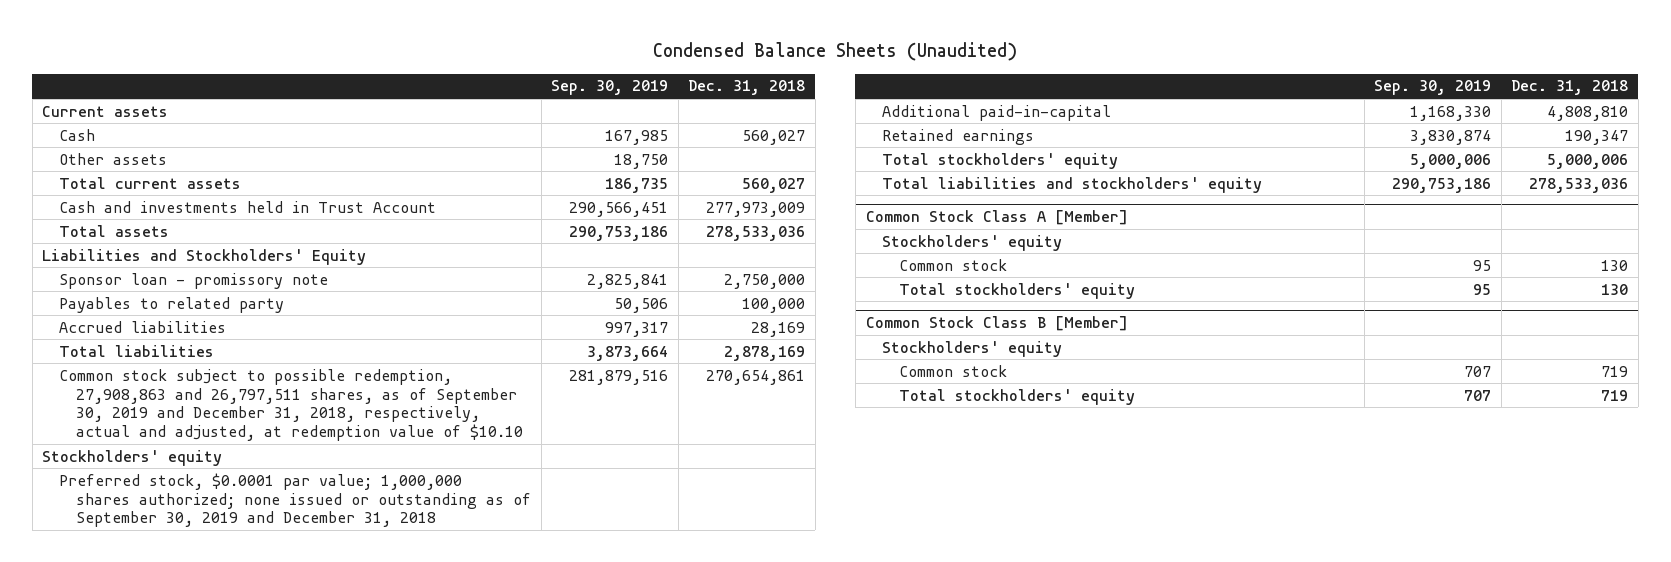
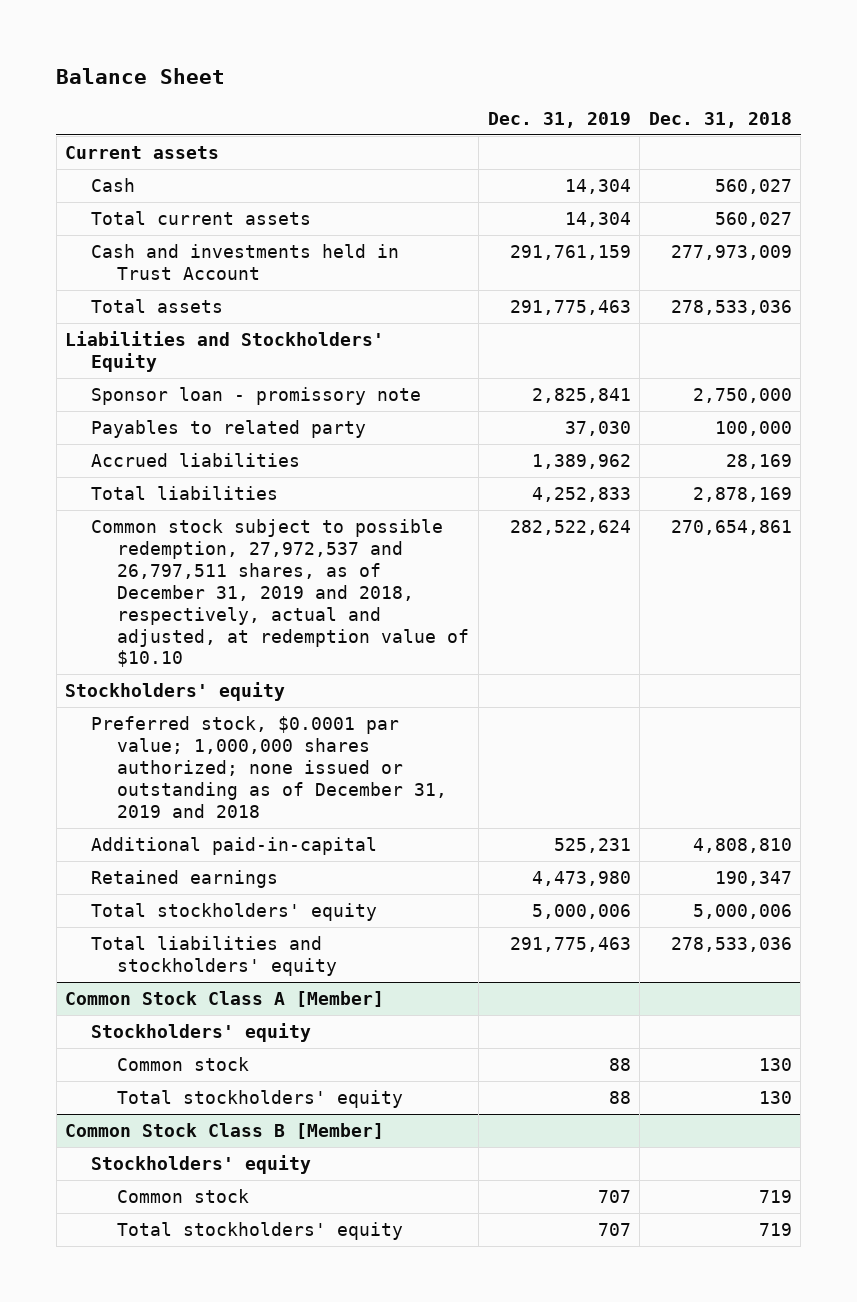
- Condensed Balance Sheets (Unaudited)
+ Balance Sheet
- | Sep. 30, 2019 | Dec. 31, 2018
+ | Dec. 31, 2019 | Dec. 31, 2018
- Other assets | 18,750 |
- Common stock subject to possible redemption, 27,908,863 and 26,797,511 shares, as of September 30, 2019 and December 31, 2018, respectively, actual and adjusted, at redemption value of $10.10 | 281,879,516 | 270,654,861
+ Common stock subject to possible redemption, 27,972,537 and 26,797,511 shares, as of December 31, 2019 and 2018, respectively, actual and adjusted, at redemption value of $10.10 | 282,522,624 | 270,654,861
- Preferred stock, $0.0001 par value; 1,000,000 shares authorized; none issued or outstanding as of September 30, 2019 and December 31, 2018
+ Preferred stock, $0.0001 par value; 1,000,000 shares authorized; none issued or outstanding as of December 31, 2019 and 2018

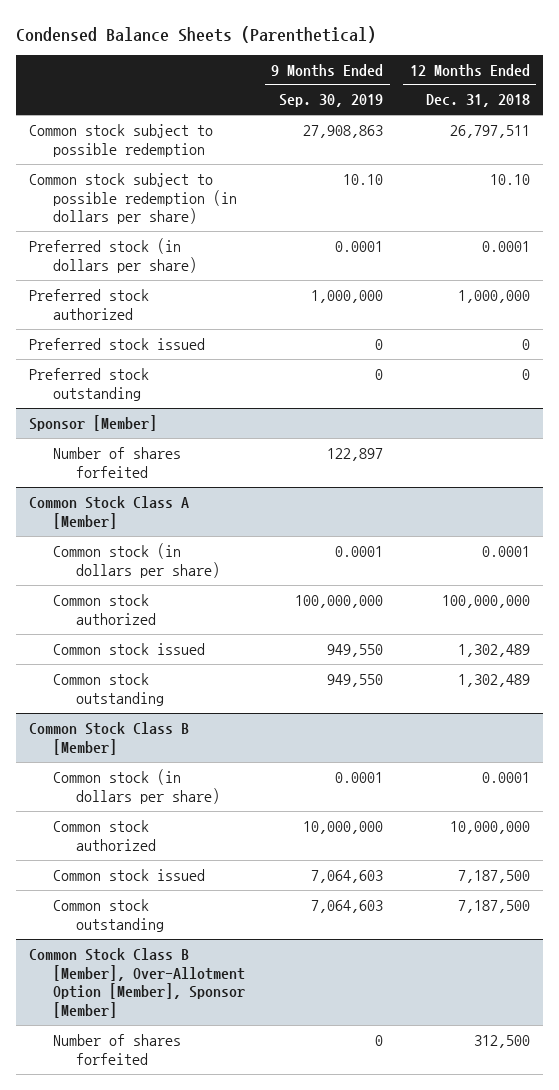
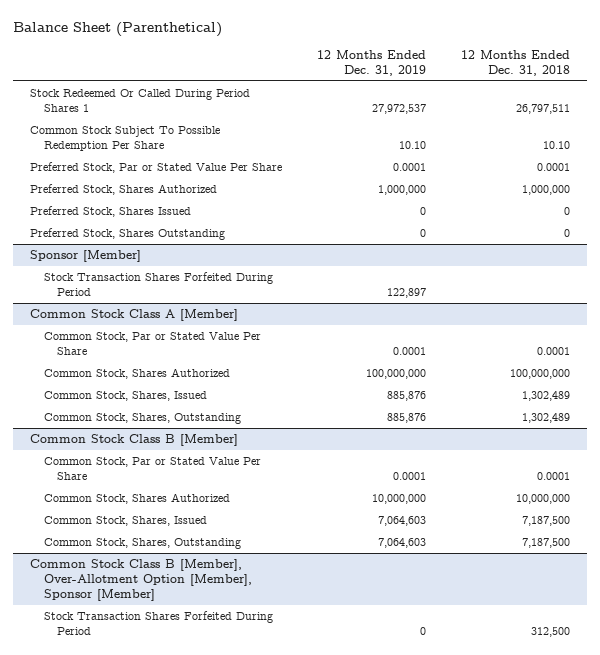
- Condensed Balance Sheets (Parenthetical)
+ Balance Sheet (Parenthetical)
- | 9 Months Ended Sep. 30, 2019 | 12 Months Ended Dec. 31, 2018
+ | 12 Months Ended Dec. 31, 2019 | 12 Months Ended Dec. 31, 2018
- Common stock subject to possible redemption | 27,908,863 | 26,797,511
- Common stock subject to possible redemption (in dollars per share) | 10.10 | 10.10
- Preferred stock (in dollars per share) | 0.0001 | 0.0001
- Preferred stock authorized | 1,000,000 | 1,000,000
- Preferred stock issued | 0 | 0
- Preferred stock outstanding | 0 | 0
+ Stock Redeemed Or Called During Period Shares 1 | 27,972,537 | 26,797,511
+ Common Stock Subject To Possible Redemption Per Share | 10.10 | 10.10
+ Preferred Stock, Par or Stated Value Per Share | 0.0001 | 0.0001
+ Preferred Stock, Shares Authorized | 1,000,000 | 1,000,000
+ Preferred Stock, Shares Issued | 0 | 0
+ Preferred Stock, Shares Outstanding | 0 | 0
@ Sponsor [Member]
- Number of shares forfeited | 122,897 |
+ Stock Transaction Shares Forfeited During Period | 122,897 |
@ Common Stock Class A [Member]
- Common stock (in dollars per share) | 0.0001 | 0.0001
- Common stock authorized | 100,000,000 | 100,000,000
- Common stock issued | 949,550 | 1,302,489
- Common stock outstanding | 949,550 | 1,302,489
+ Common Stock, Par or Stated Value Per Share | 0.0001 | 0.0001
+ Common Stock, Shares Authorized | 100,000,000 | 100,000,000
+ Common Stock, Shares, Issued | 885,876 | 1,302,489
+ Common Stock, Shares, Outstanding | 885,876 | 1,302,489
@ Common Stock Class B [Member]
- Common stock (in dollars per share) | 0.0001 | 0.0001
- Common stock authorized | 10,000,000 | 10,000,000
- Common stock issued | 7,064,603 | 7,187,500
- Common stock outstanding | 7,064,603 | 7,187,500
+ Common Stock, Par or Stated Value Per Share | 0.0001 | 0.0001
+ Common Stock, Shares Authorized | 10,000,000 | 10,000,000
+ Common Stock, Shares, Issued | 7,064,603 | 7,187,500
+ Common Stock, Shares, Outstanding | 7,064,603 | 7,187,500
@ Common Stock Class B [Member], Over-Allotment Option [Member], Sponsor [Member]
- Number of shares forfeited | 0 | 312,500
+ Stock Transaction Shares Forfeited During Period | 0 | 312,500

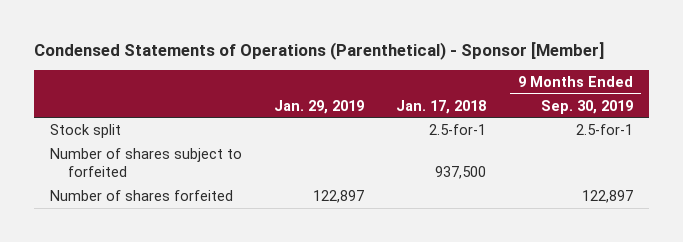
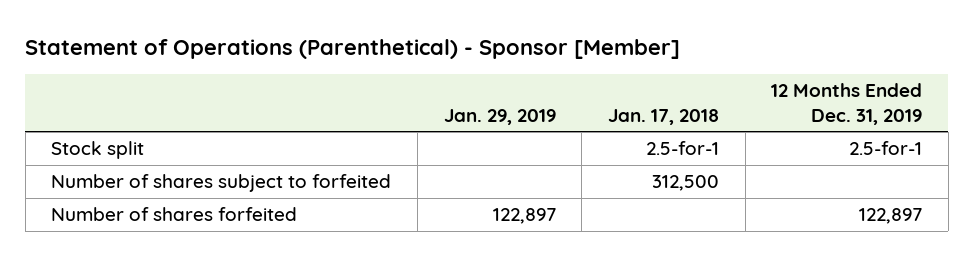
- Condensed Statements of Operations (Parenthetical) - Sponsor [Member]
+ Statement of Operations (Parenthetical) - Sponsor [Member]
- | Jan. 29, 2019 | Jan. 17, 2018 | 9 Months Ended Sep. 30, 2019
+ | Jan. 29, 2019 | Jan. 17, 2018 | 12 Months Ended Dec. 31, 2019
- Number of shares subject to forfeited | | 937,500 |
+ Number of shares subject to forfeited | | 312,500 |

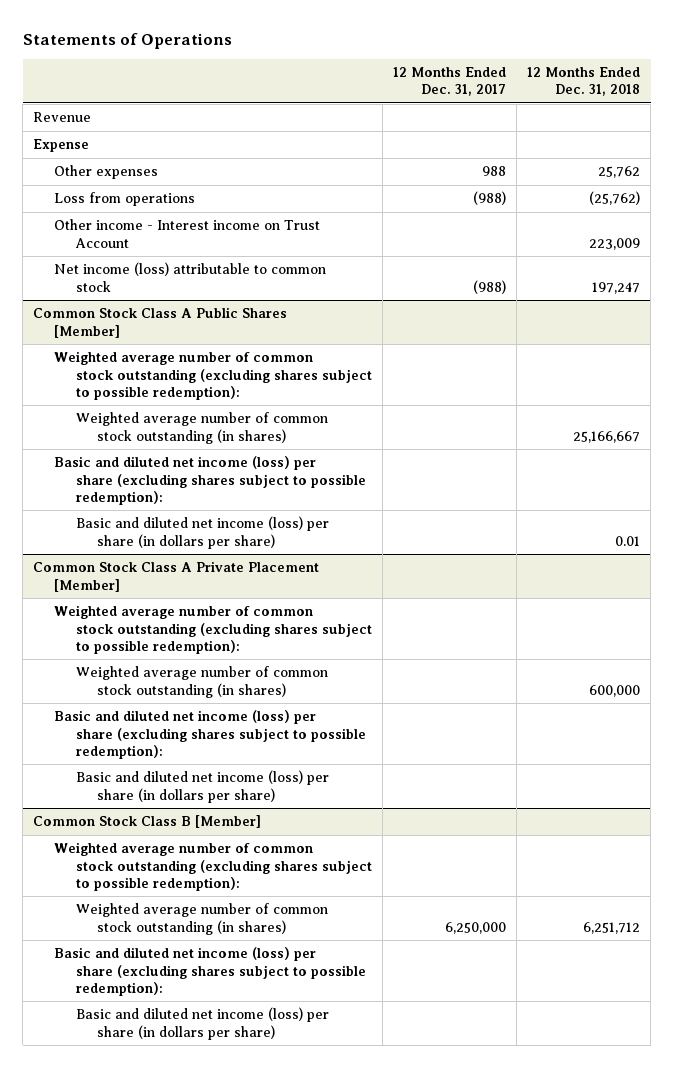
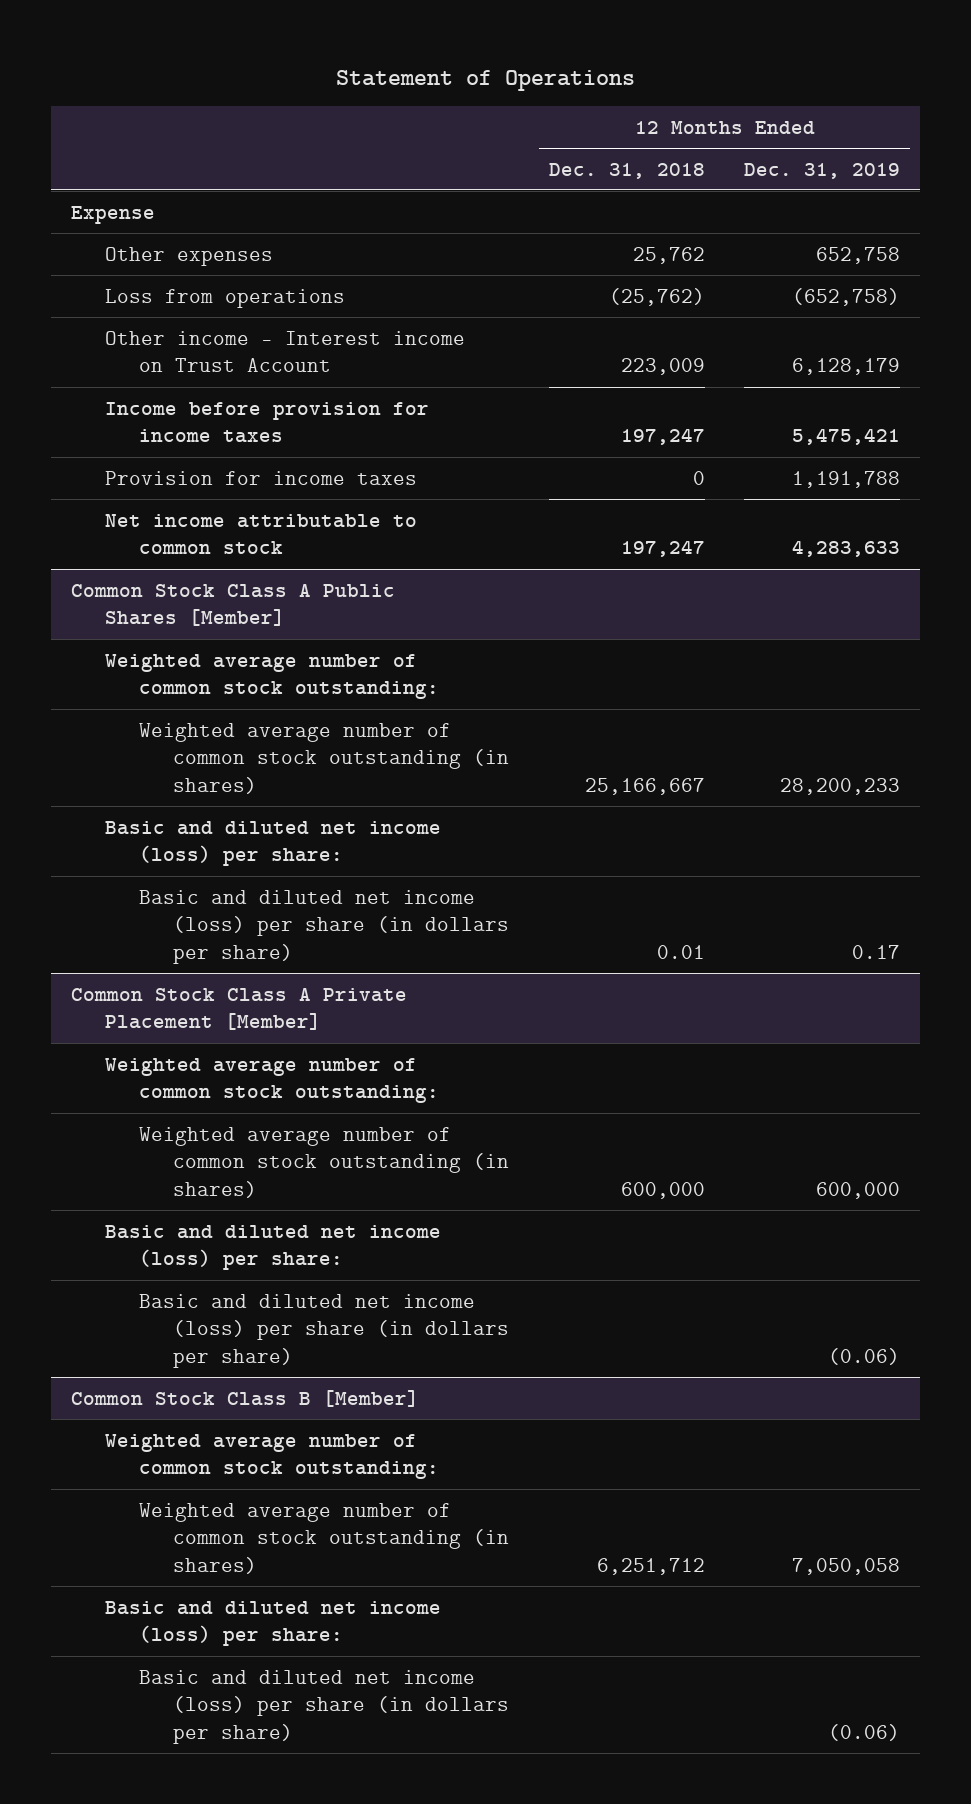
- Statements of Operations
+ Statement of Operations
- | 12 Months Ended Dec. 31, 2017 | 12 Months Ended Dec. 31, 2018
+ | 12 Months Ended Dec. 31, 2018 | 12 Months Ended Dec. 31, 2019
- Revenue
- Net income (loss) attributable to common stock | (988) | 197,247
+ Income before provision for income taxes | 197,247 | 5,475,421
+ Provision for income taxes | 0 | 1,191,788
+ Net income attributable to common stock | 197,247 | 4,283,633
@ Common Stock Class A Public Shares [Member]
- Weighted average number of common stock outstanding (excluding shares subject to possible redemption):
+ Weighted average number of common stock outstanding:
- Basic and diluted net income (loss) per share (excluding shares subject to possible redemption):
+ Basic and diluted net income (loss) per share:
@ Common Stock Class A Private Placement [Member]
- Weighted average number of common stock outstanding (excluding shares subject to possible redemption):
+ Weighted average number of common stock outstanding:
- Basic and diluted net income (loss) per share (excluding shares subject to possible redemption):
+ Basic and diluted net income (loss) per share:
@ Common Stock Class B [Member]
- Weighted average number of common stock outstanding (excluding shares subject to possible redemption):
+ Weighted average number of common stock outstanding:
- Basic and diluted net income (loss) per share (excluding shares subject to possible redemption):
+ Basic and diluted net income (loss) per share:

